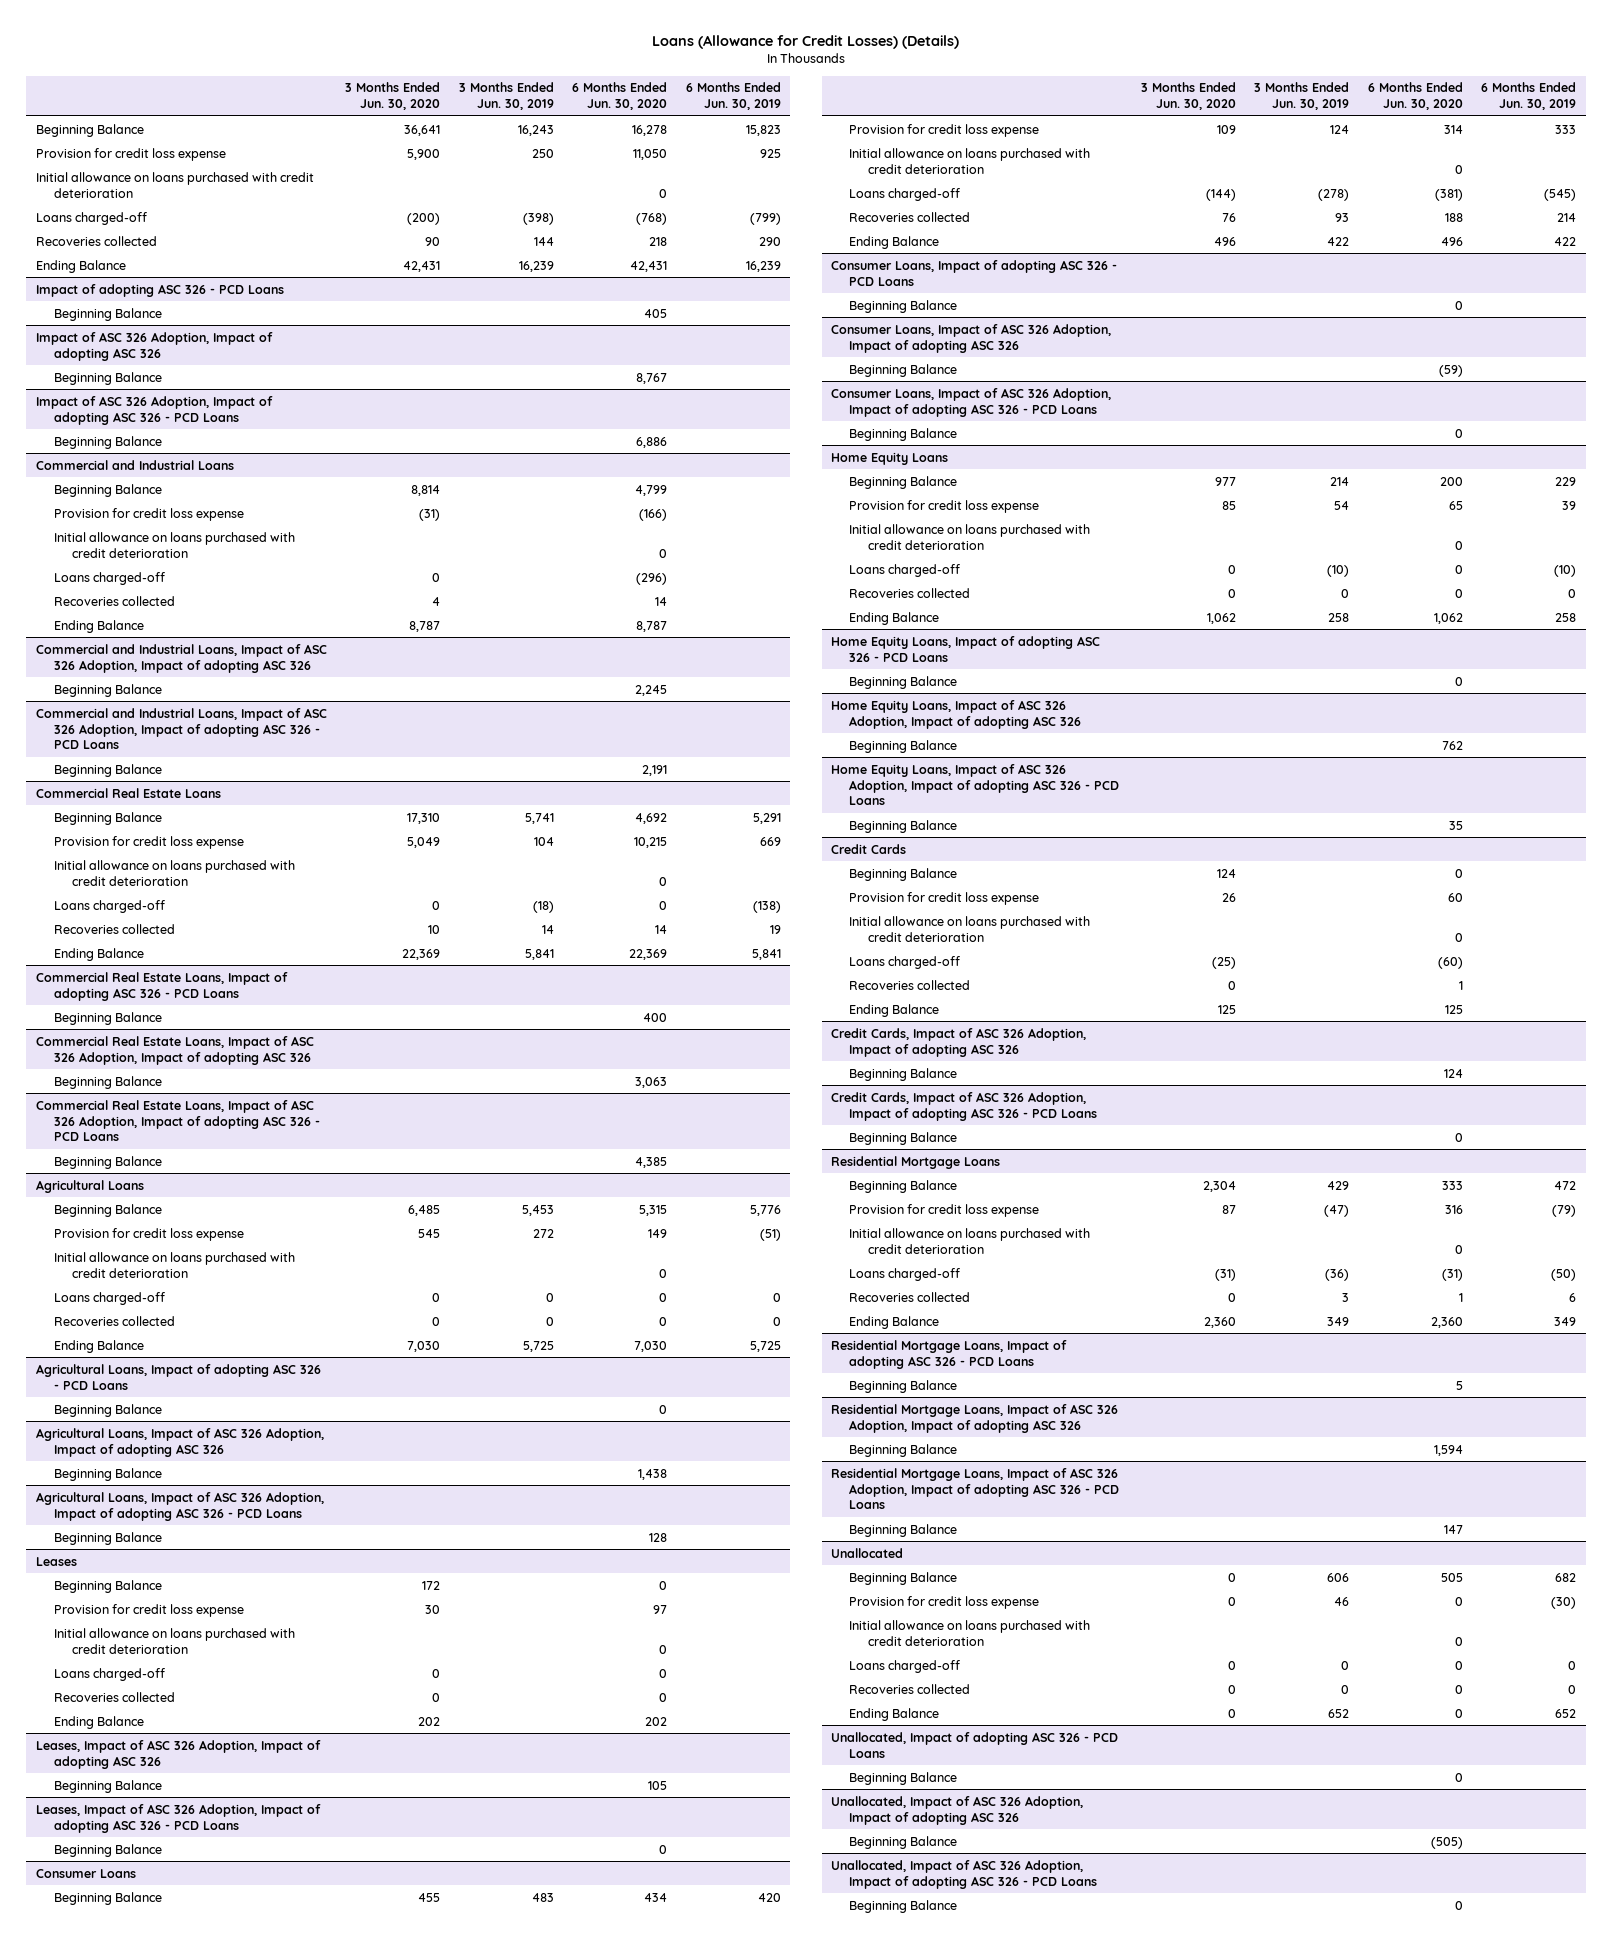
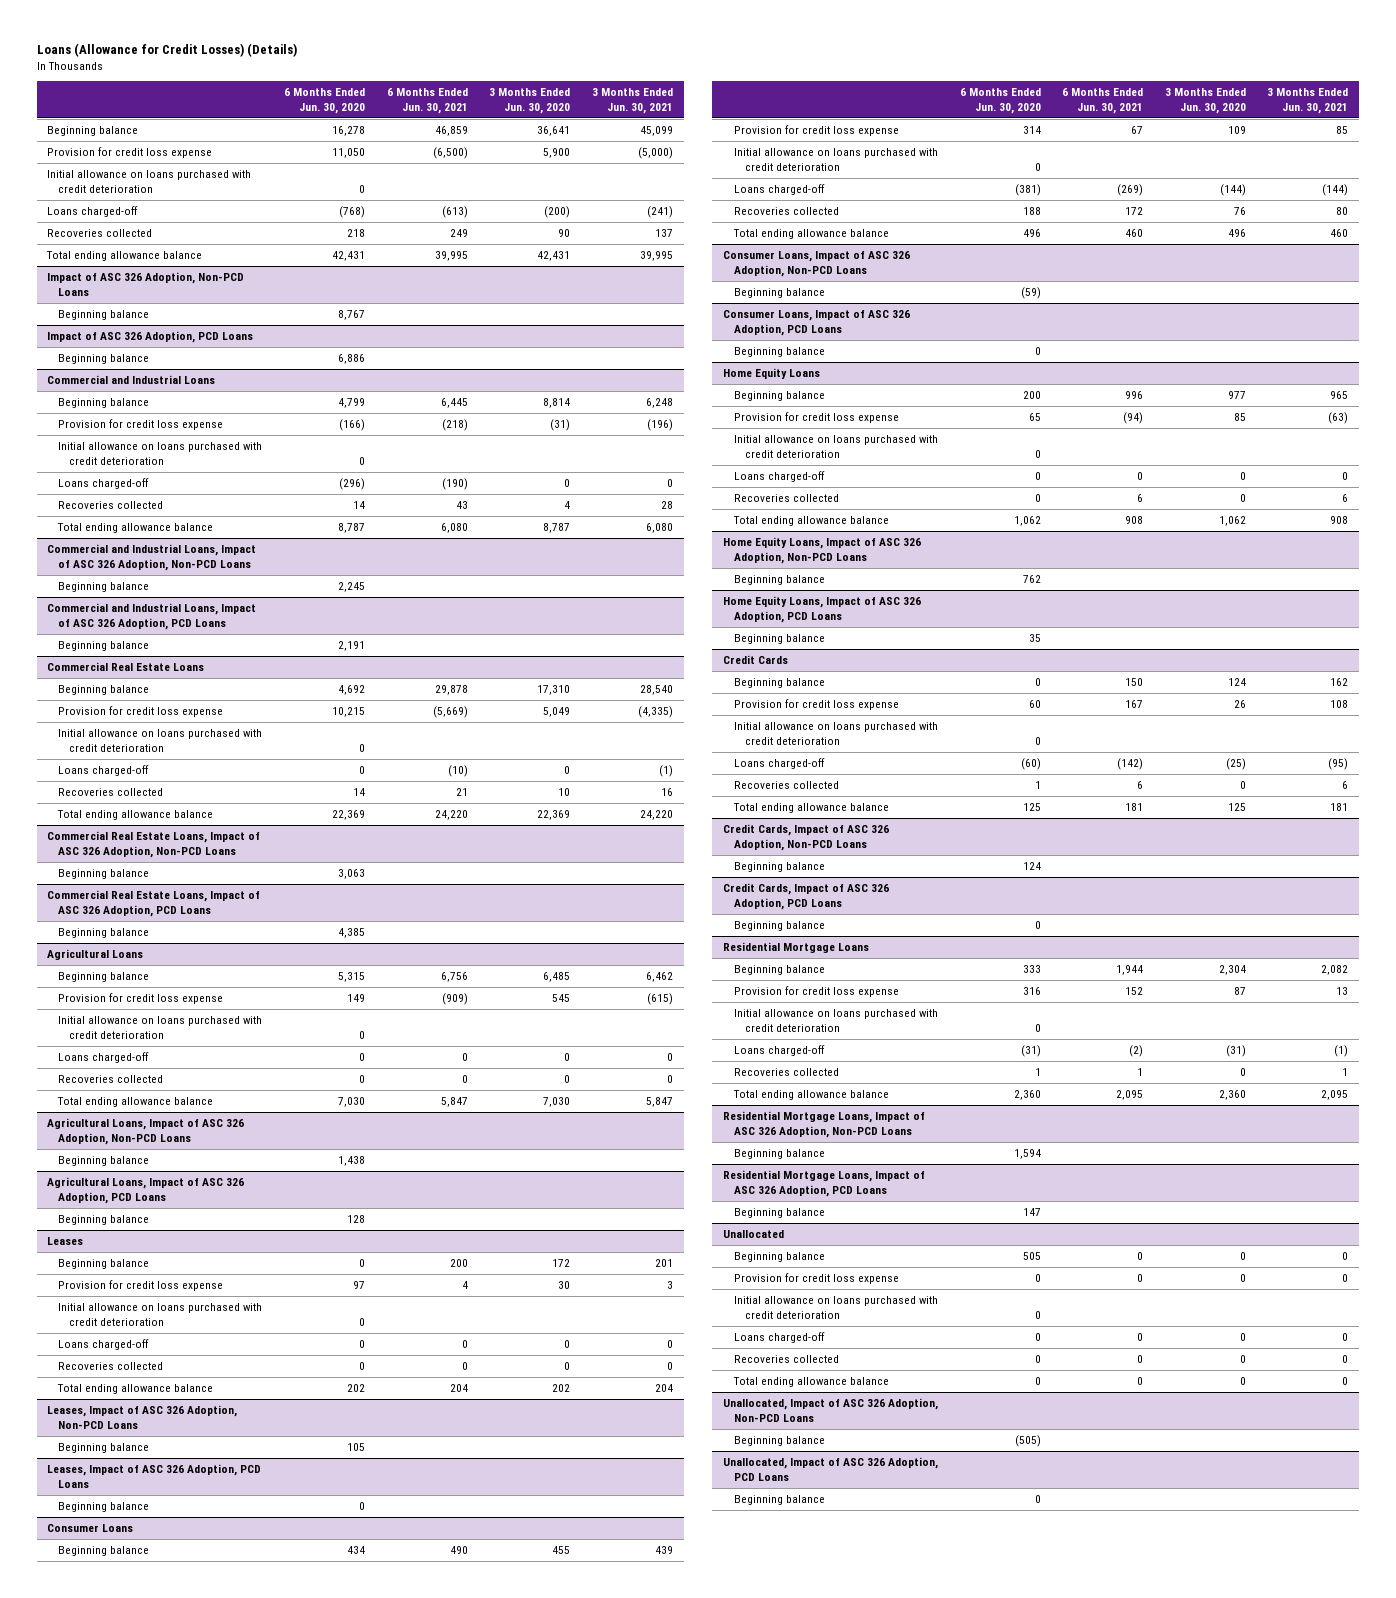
- | 3 Months Ended Jun. 30, 2020 | 3 Months Ended Jun. 30, 2019 | 6 Months Ended Jun. 30, 2020 | 6 Months Ended Jun. 30, 2019
+ | 6 Months Ended Jun. 30, 2020 | 6 Months Ended Jun. 30, 2021 | 3 Months Ended Jun. 30, 2020 | 3 Months Ended Jun. 30, 2021
- Beginning Balance | 36,641 | 16,243 | 16,278 | 15,823
+ Beginning balance | 16,278 | 46,859 | 36,641 | 45,099
- Ending Balance | 42,431 | 16,239 | 42,431 | 16,239
- Impact of adopting ASC 326 - PCD Loans
- Beginning Balance | | | 405 |
- Impact of ASC 326 Adoption, Impact of adopting ASC 326
- Beginning Balance | | | 8,767 |
- Impact of ASC 326 Adoption, Impact of adopting ASC 326 - PCD Loans
- Beginning Balance | | | 6,886 |
+ Total ending allowance balance | 42,431 | 39,995 | 42,431 | 39,995
+ Impact of ASC 326 Adoption, Non-PCD Loans
+ Beginning balance | 8,767 | | |
+ Impact of ASC 326 Adoption, PCD Loans
+ Beginning balance | 6,886 | | |
@ Commercial and Industrial Loans
- Beginning Balance | 8,814 | | 4,799 |
+ Beginning balance | 4,799 | 6,445 | 8,814 | 6,248
- Ending Balance | 8,787 | | 8,787 |
- Commercial and Industrial Loans, Impact of ASC 326 Adoption, Impact of adopting ASC 326
- Beginning Balance | | | 2,245 |
- Commercial and Industrial Loans, Impact of ASC 326 Adoption, Impact of adopting ASC 326 - PCD Loans
- Beginning Balance | | | 2,191 |
@ Commercial and Industrial Loans
+ Total ending allowance balance | 8,787 | 6,080 | 8,787 | 6,080
+ Commercial and Industrial Loans, Impact of ASC 326 Adoption, Non-PCD Loans
+ Beginning balance | 2,245 | | |
+ Commercial and Industrial Loans, Impact of ASC 326 Adoption, PCD Loans
+ Beginning balance | 2,191 | | |
@ Commercial Real Estate Loans
- Beginning Balance | 17,310 | 5,741 | 4,692 | 5,291
+ Beginning balance | 4,692 | 29,878 | 17,310 | 28,540
- Ending Balance | 22,369 | 5,841 | 22,369 | 5,841
- Commercial Real Estate Loans, Impact of adopting ASC 326 - PCD Loans
- Beginning Balance | | | 400 |
- Commercial Real Estate Loans, Impact of ASC 326 Adoption, Impact of adopting ASC 326
- Beginning Balance | | | 3,063 |
- Commercial Real Estate Loans, Impact of ASC 326 Adoption, Impact of adopting ASC 326 - PCD Loans
- Beginning Balance | | | 4,385 |
@ Commercial Real Estate Loans
+ Total ending allowance balance | 22,369 | 24,220 | 22,369 | 24,220
+ Commercial Real Estate Loans, Impact of ASC 326 Adoption, Non-PCD Loans
+ Beginning balance | 3,063 | | |
+ Commercial Real Estate Loans, Impact of ASC 326 Adoption, PCD Loans
+ Beginning balance | 4,385 | | |
@ Agricultural Loans
- Beginning Balance | 6,485 | 5,453 | 5,315 | 5,776
+ Beginning balance | 5,315 | 6,756 | 6,485 | 6,462
- Ending Balance | 7,030 | 5,725 | 7,030 | 5,725
- Agricultural Loans, Impact of adopting ASC 326 - PCD Loans
- Beginning Balance | | | 0 |
- Agricultural Loans, Impact of ASC 326 Adoption, Impact of adopting ASC 326
- Beginning Balance | | | 1,438 |
- Agricultural Loans, Impact of ASC 326 Adoption, Impact of adopting ASC 326 - PCD Loans
- Beginning Balance | | | 128 |
@ Agricultural Loans
+ Total ending allowance balance | 7,030 | 5,847 | 7,030 | 5,847
+ Agricultural Loans, Impact of ASC 326 Adoption, Non-PCD Loans
+ Beginning balance | 1,438 | | |
+ Agricultural Loans, Impact of ASC 326 Adoption, PCD Loans
+ Beginning balance | 128 | | |
@ Leases
- Beginning Balance | 172 | | 0 |
+ Beginning balance | 0 | 200 | 172 | 201
- Ending Balance | 202 | | 202 |
- Leases, Impact of ASC 326 Adoption, Impact of adopting ASC 326
- Beginning Balance | | | 105 |
- Leases, Impact of ASC 326 Adoption, Impact of adopting ASC 326 - PCD Loans
- Beginning Balance | | | 0 |
@ Leases
+ Total ending allowance balance | 202 | 204 | 202 | 204
+ Leases, Impact of ASC 326 Adoption, Non-PCD Loans
+ Beginning balance | 105 | | |
+ Leases, Impact of ASC 326 Adoption, PCD Loans
+ Beginning balance | 0 | | |
@ Consumer Loans
- Beginning Balance | 455 | 483 | 434 | 420
+ Beginning balance | 434 | 490 | 455 | 439
- Ending Balance | 496 | 422 | 496 | 422
- Consumer Loans, Impact of adopting ASC 326 - PCD Loans
- Beginning Balance | | | 0 |
- Consumer Loans, Impact of ASC 326 Adoption, Impact of adopting ASC 326
- Beginning Balance | | | (59) |
- Consumer Loans, Impact of ASC 326 Adoption, Impact of adopting ASC 326 - PCD Loans
- Beginning Balance | | | 0 |
@ Consumer Loans
+ Total ending allowance balance | 496 | 460 | 496 | 460
+ Consumer Loans, Impact of ASC 326 Adoption, Non-PCD Loans
+ Beginning balance | (59) | | |
+ Consumer Loans, Impact of ASC 326 Adoption, PCD Loans
+ Beginning balance | 0 | | |
@ Home Equity Loans
- Beginning Balance | 977 | 214 | 200 | 229
+ Beginning balance | 200 | 996 | 977 | 965
- Ending Balance | 1,062 | 258 | 1,062 | 258
- Home Equity Loans, Impact of adopting ASC 326 - PCD Loans
- Beginning Balance | | | 0 |
- Home Equity Loans, Impact of ASC 326 Adoption, Impact of adopting ASC 326
- Beginning Balance | | | 762 |
- Home Equity Loans, Impact of ASC 326 Adoption, Impact of adopting ASC 326 - PCD Loans
- Beginning Balance | | | 35 |
@ Home Equity Loans
+ Total ending allowance balance | 1,062 | 908 | 1,062 | 908
+ Home Equity Loans, Impact of ASC 326 Adoption, Non-PCD Loans
+ Beginning balance | 762 | | |
+ Home Equity Loans, Impact of ASC 326 Adoption, PCD Loans
+ Beginning balance | 35 | | |
@ Credit Cards
- Beginning Balance | 124 | | 0 |
+ Beginning balance | 0 | 150 | 124 | 162
- Ending Balance | 125 | | 125 |
- Credit Cards, Impact of ASC 326 Adoption, Impact of adopting ASC 326
- Beginning Balance | | | 124 |
- Credit Cards, Impact of ASC 326 Adoption, Impact of adopting ASC 326 - PCD Loans
- Beginning Balance | | | 0 |
@ Credit Cards
+ Total ending allowance balance | 125 | 181 | 125 | 181
+ Credit Cards, Impact of ASC 326 Adoption, Non-PCD Loans
+ Beginning balance | 124 | | |
+ Credit Cards, Impact of ASC 326 Adoption, PCD Loans
+ Beginning balance | 0 | | |
@ Residential Mortgage Loans
- Beginning Balance | 2,304 | 429 | 333 | 472
+ Beginning balance | 333 | 1,944 | 2,304 | 2,082
- Ending Balance | 2,360 | 349 | 2,360 | 349
- Residential Mortgage Loans, Impact of adopting ASC 326 - PCD Loans
- Beginning Balance | | | 5 |
- Residential Mortgage Loans, Impact of ASC 326 Adoption, Impact of adopting ASC 326
- Beginning Balance | | | 1,594 |
- Residential Mortgage Loans, Impact of ASC 326 Adoption, Impact of adopting ASC 326 - PCD Loans
- Beginning Balance | | | 147 |
@ Residential Mortgage Loans
+ Total ending allowance balance | 2,360 | 2,095 | 2,360 | 2,095
+ Residential Mortgage Loans, Impact of ASC 326 Adoption, Non-PCD Loans
+ Beginning balance | 1,594 | | |
+ Residential Mortgage Loans, Impact of ASC 326 Adoption, PCD Loans
+ Beginning balance | 147 | | |
@ Unallocated
- Beginning Balance | 0 | 606 | 505 | 682
+ Beginning balance | 505 | 0 | 0 | 0
- Ending Balance | 0 | 652 | 0 | 652
- Unallocated, Impact of adopting ASC 326 - PCD Loans
- Beginning Balance | | | 0 |
- Unallocated, Impact of ASC 326 Adoption, Impact of adopting ASC 326
- Beginning Balance | | | (505) |
- Unallocated, Impact of ASC 326 Adoption, Impact of adopting ASC 326 - PCD Loans
- Beginning Balance | | | 0 |
@ Unallocated
+ Total ending allowance balance | 0 | 0 | 0 | 0
+ Unallocated, Impact of ASC 326 Adoption, Non-PCD Loans
+ Beginning balance | (505) | | |
+ Unallocated, Impact of ASC 326 Adoption, PCD Loans
+ Beginning balance | 0 | | |

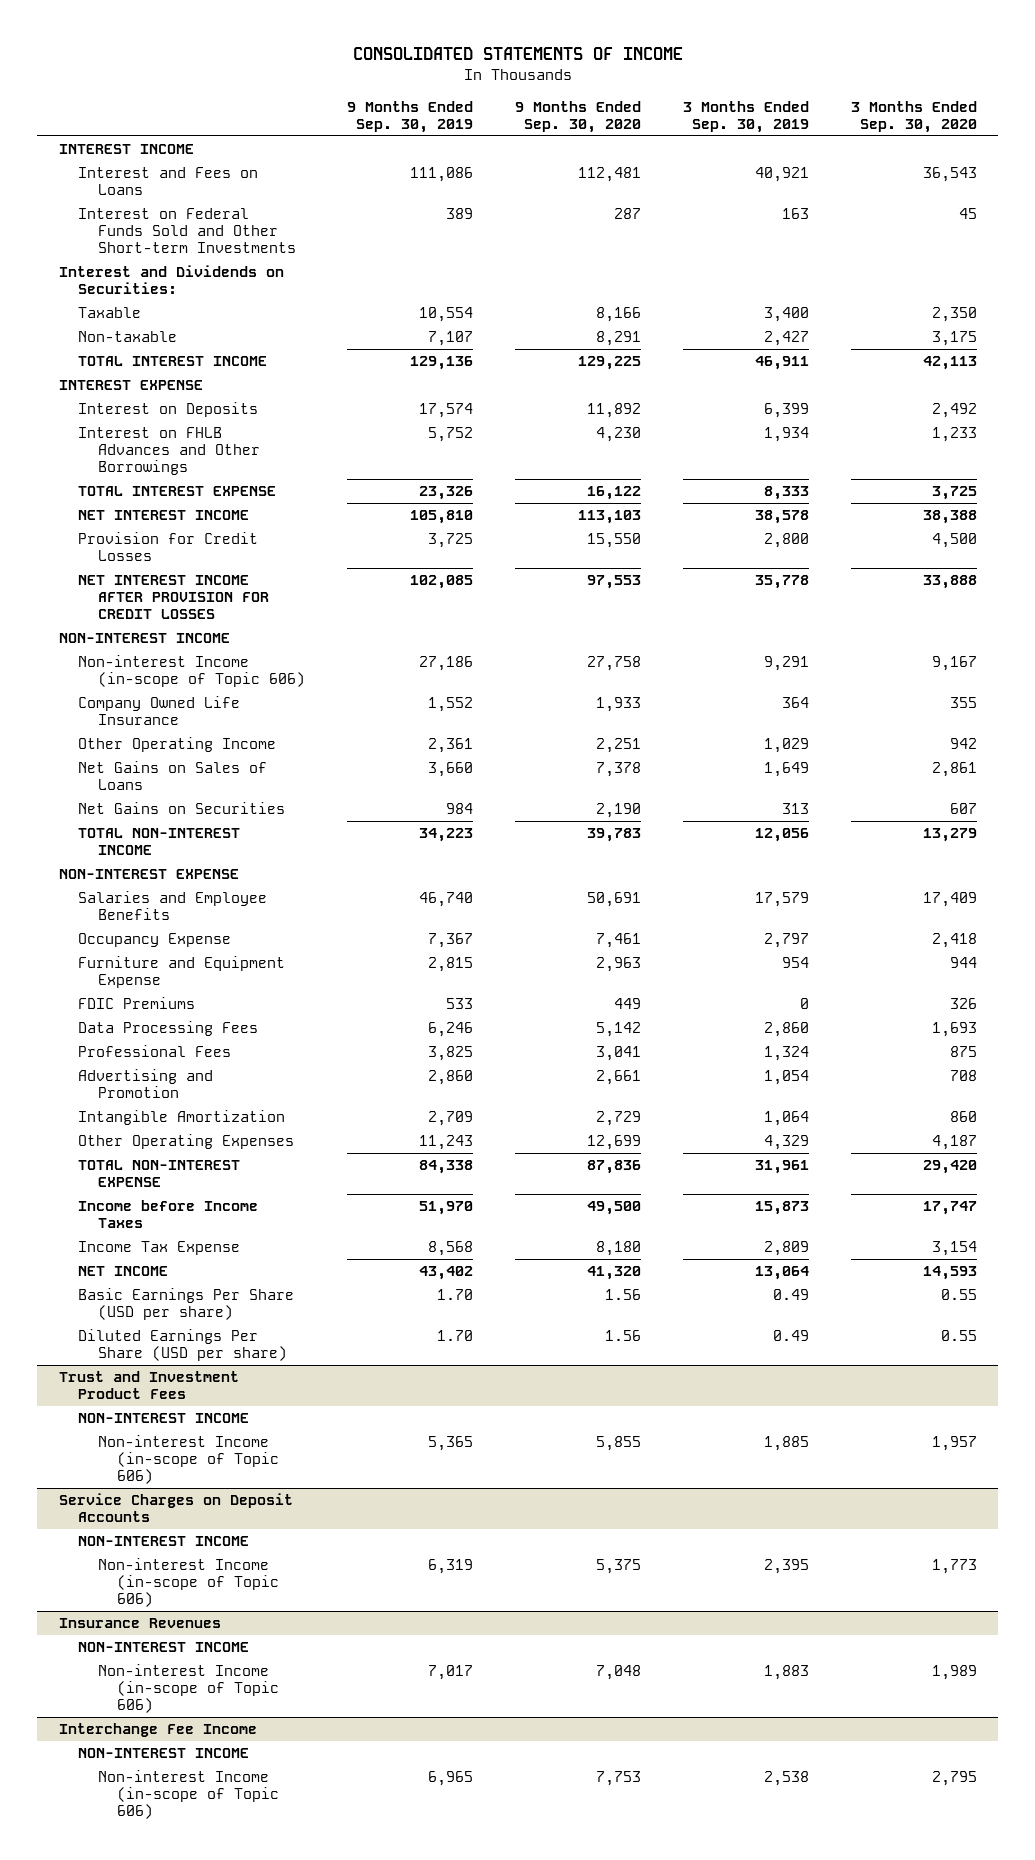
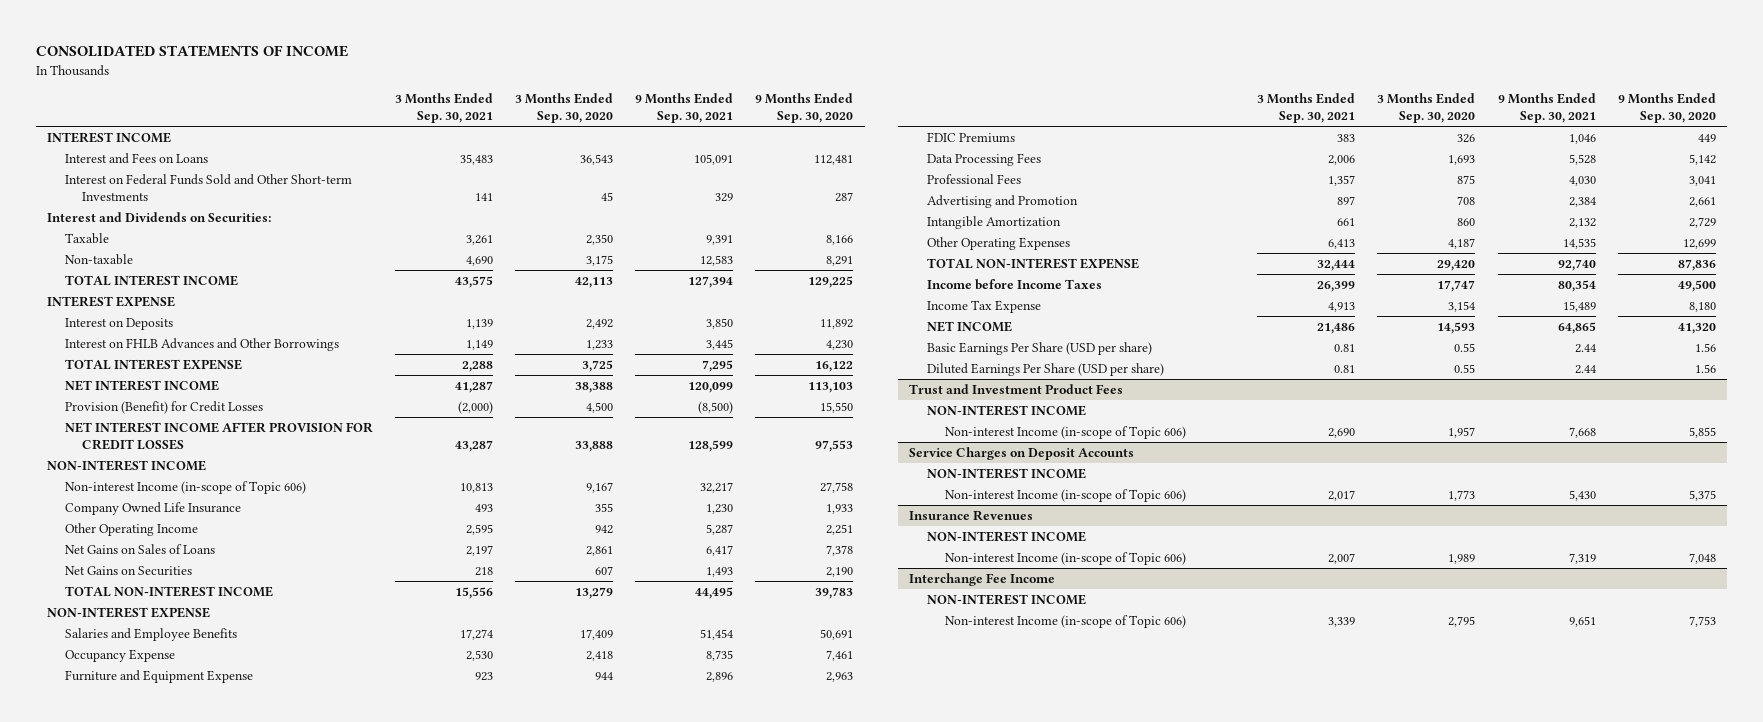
- | 9 Months Ended Sep. 30, 2019 | 9 Months Ended Sep. 30, 2020 | 3 Months Ended Sep. 30, 2019 | 3 Months Ended Sep. 30, 2020
+ | 3 Months Ended Sep. 30, 2021 | 3 Months Ended Sep. 30, 2020 | 9 Months Ended Sep. 30, 2021 | 9 Months Ended Sep. 30, 2020
- Provision for Credit Losses | 3,725 | 15,550 | 2,800 | 4,500
+ Provision (Benefit) for Credit Losses | (2,000) | 4,500 | (8,500) | 15,550

